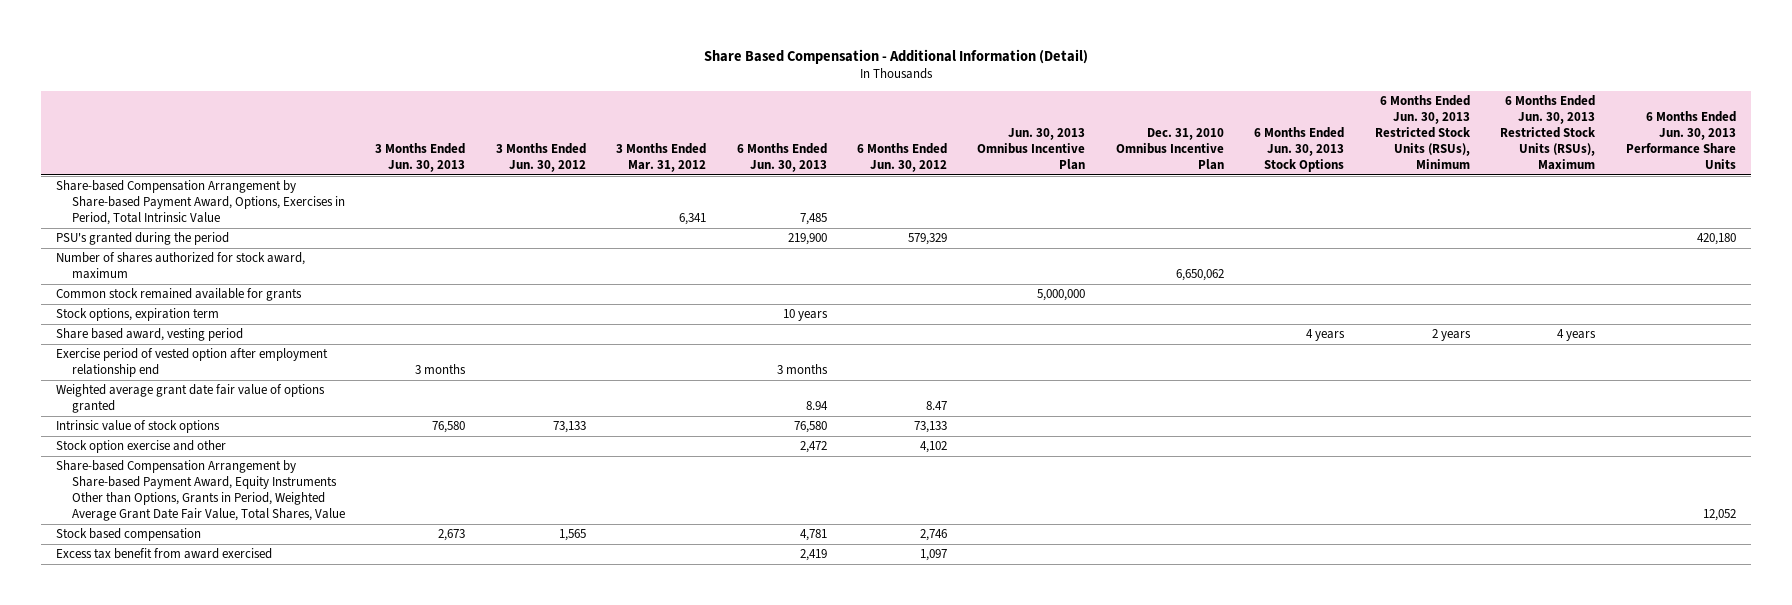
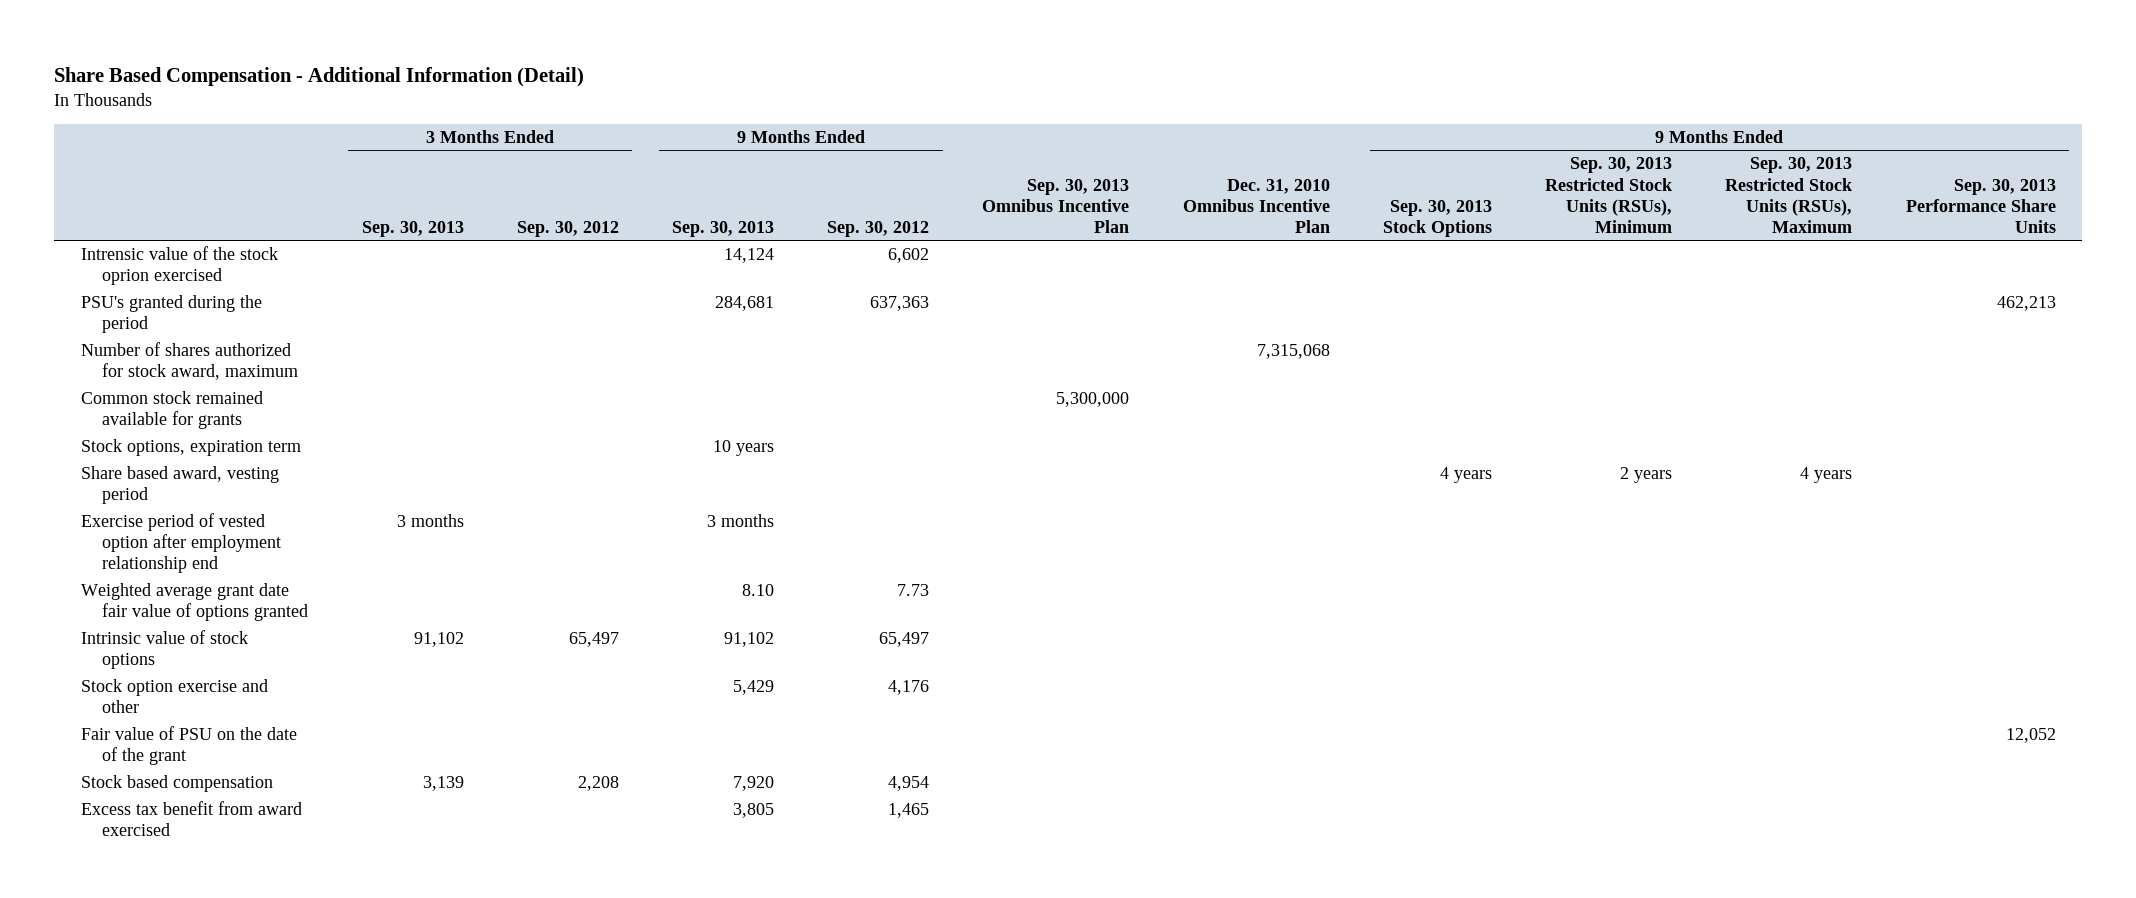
- | 3 Months Ended Jun. 30, 2013 | 3 Months Ended Jun. 30, 2012 | 3 Months Ended Mar. 31, 2012 | 6 Months Ended Jun. 30, 2013 | 6 Months Ended Jun. 30, 2012 | Jun. 30, 2013 Omnibus Incentive Plan | Dec. 31, 2010 Omnibus Incentive Plan | 6 Months Ended Jun. 30, 2013 Stock Options | 6 Months Ended Jun. 30, 2013 Restricted Stock Units (RSUs), Minimum | 6 Months Ended Jun. 30, 2013 Restricted Stock Units (RSUs), Maximum | 6 Months Ended Jun. 30, 2013 Performance Share Units
+ | 3 Months Ended Sep. 30, 2013 | 3 Months Ended Sep. 30, 2012 | 9 Months Ended Sep. 30, 2013 | 9 Months Ended Sep. 30, 2012 | Sep. 30, 2013 Omnibus Incentive Plan | Dec. 31, 2010 Omnibus Incentive Plan | 9 Months Ended Sep. 30, 2013 Stock Options | 9 Months Ended Sep. 30, 2013 Restricted Stock Units (RSUs), Minimum | 9 Months Ended Sep. 30, 2013 Restricted Stock Units (RSUs), Maximum | 9 Months Ended Sep. 30, 2013 Performance Share Units
- Share-based Compensation Arrangement by Share-based Payment Award, Options, Exercises in Period, Total Intrinsic Value | | | 6,341 | 7,485 | | | | | | |
+ Intrensic value of the stock oprion exercised | | | 14,124 | 6,602 | | | | | |
- Number of shares authorized for stock award, maximum | | | | | | | 6,650,062 | | | |
+ Number of shares authorized for stock award, maximum | | | | | | 7,315,068 | | | |
- Share-based Compensation Arrangement by Share-based Payment Award, Equity Instruments Other than Options, Grants in Period, Weighted Average Grant Date Fair Value, Total Shares, Value | | | | | | | | | | | 12,052
+ Fair value of PSU on the date of the grant | | | | | | | | | | 12,052

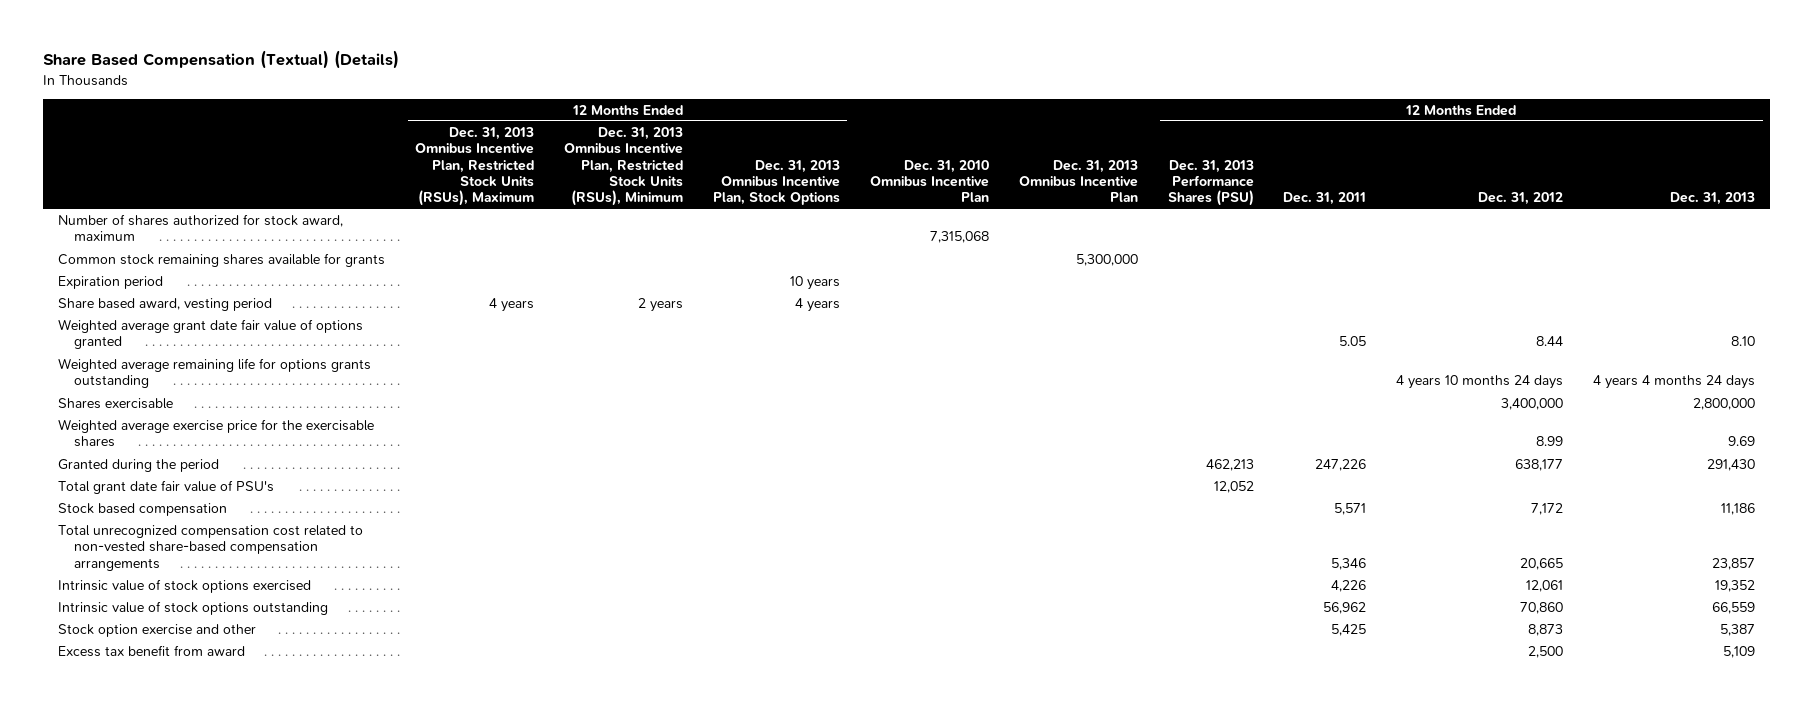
- Share Based Compensation - Additional Information (Detail)
+ Share Based Compensation (Textual) (Details)
- | 3 Months Ended Sep. 30, 2013 | 3 Months Ended Sep. 30, 2012 | 9 Months Ended Sep. 30, 2013 | 9 Months Ended Sep. 30, 2012 | Sep. 30, 2013 Omnibus Incentive Plan | Dec. 31, 2010 Omnibus Incentive Plan | 9 Months Ended Sep. 30, 2013 Stock Options | 9 Months Ended Sep. 30, 2013 Restricted Stock Units (RSUs), Minimum | 9 Months Ended Sep. 30, 2013 Restricted Stock Units (RSUs), Maximum | 9 Months Ended Sep. 30, 2013 Performance Share Units
+ | 12 Months Ended Dec. 31, 2013 Omnibus Incentive Plan, Restricted Stock Units (RSUs), Maximum | 12 Months Ended Dec. 31, 2013 Omnibus Incentive Plan, Restricted Stock Units (RSUs), Minimum | 12 Months Ended Dec. 31, 2013 Omnibus Incentive Plan, Stock Options | Dec. 31, 2010 Omnibus Incentive Plan | Dec. 31, 2013 Omnibus Incentive Plan | 12 Months Ended Dec. 31, 2013 Performance Shares (PSU) | 12 Months Ended Dec. 31, 2011 | 12 Months Ended Dec. 31, 2012 | 12 Months Ended Dec. 31, 2013
- Intrensic value of the stock oprion exercised | | | 14,124 | 6,602 | | | | | |
- PSU's granted during the period | | | 284,681 | 637,363 | | | | | | 462,213
- Common stock remained available for grants | | | | | 5,300,000 | | | | |
- Stock options, expiration term | | | 10 years | | | | | | |
+ Common stock remaining shares available for grants | | | | | 5,300,000 | | | |
+ Expiration period | | | 10 years | | | | | |
- Exercise period of vested option after employment relationship end | 3 months | | 3 months | | | | | | |
- Intrinsic value of stock options | 91,102 | 65,497 | 91,102 | 65,497 | | | | | |
- Fair value of PSU on the date of the grant | | | | | | | | | | 12,052
+ Weighted average remaining life for options grants outstanding | | | | | | | | 4 years 10 months 24 days | 4 years 4 months 24 days
+ Shares exercisable | | | | | | | | 3,400,000 | 2,800,000
+ Weighted average exercise price for the exercisable shares | | | | | | | | 8.99 | 9.69
+ Granted during the period | | | | | | 462,213 | 247,226 | 638,177 | 291,430
+ Total grant date fair value of PSU's | | | | | | 12,052 | | |
- Excess tax benefit from award exercised | | | 3,805 | 1,465 | | | | | |
+ Total unrecognized compensation cost related to non-vested share-based compensation arrangements | | | | | | | 5,346 | 20,665 | 23,857
+ Intrinsic value of stock options exercised | | | | | | | 4,226 | 12,061 | 19,352
+ Intrinsic value of stock options outstanding | | | | | | | 56,962 | 70,860 | 66,559
moved down: Stock option exercise and other | | | | | | | 5,425 | 8,873 | 5,387
+ Excess tax benefit from award | | | | | | | | 2,500 | 5,109

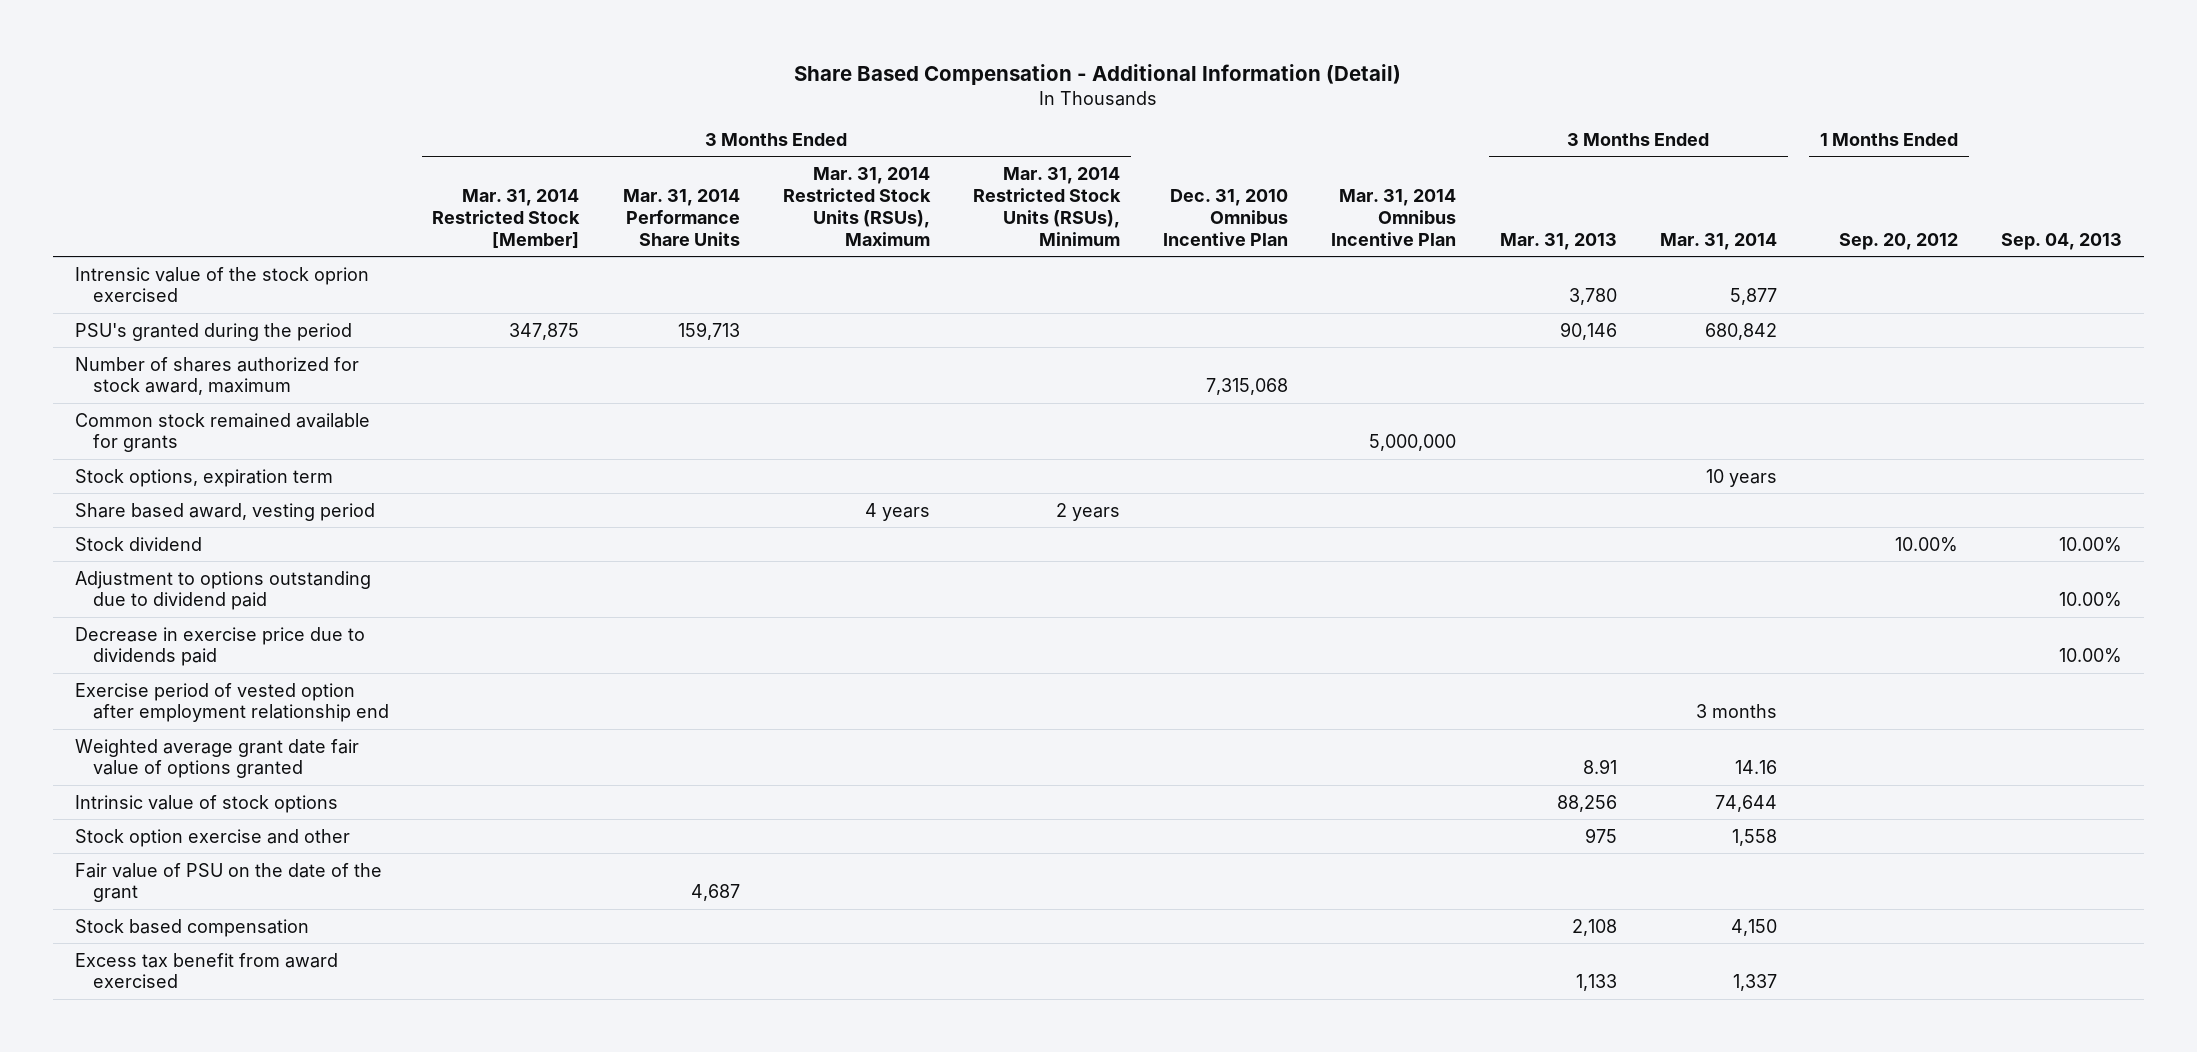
- Share Based Compensation (Textual) (Details)
+ Share Based Compensation - Additional Information (Detail)
- | 12 Months Ended Dec. 31, 2013 Omnibus Incentive Plan, Restricted Stock Units (RSUs), Maximum | 12 Months Ended Dec. 31, 2013 Omnibus Incentive Plan, Restricted Stock Units (RSUs), Minimum | 12 Months Ended Dec. 31, 2013 Omnibus Incentive Plan, Stock Options | Dec. 31, 2010 Omnibus Incentive Plan | Dec. 31, 2013 Omnibus Incentive Plan | 12 Months Ended Dec. 31, 2013 Performance Shares (PSU) | 12 Months Ended Dec. 31, 2011 | 12 Months Ended Dec. 31, 2012 | 12 Months Ended Dec. 31, 2013
+ | 3 Months Ended Mar. 31, 2014 Restricted Stock [Member] | 3 Months Ended Mar. 31, 2014 Performance Share Units | 3 Months Ended Mar. 31, 2014 Restricted Stock Units (RSUs), Maximum | 3 Months Ended Mar. 31, 2014 Restricted Stock Units (RSUs), Minimum | Dec. 31, 2010 Omnibus Incentive Plan | Mar. 31, 2014 Omnibus Incentive Plan | 3 Months Ended Mar. 31, 2013 | 3 Months Ended Mar. 31, 2014 | 1 Months Ended Sep. 20, 2012 | Sep. 04, 2013
+ Intrensic value of the stock oprion exercised | | | | | | | 3,780 | 5,877 | |
+ PSU's granted during the period | 347,875 | 159,713 | | | | | 90,146 | 680,842 | |
- Common stock remaining shares available for grants | | | | | 5,300,000 | | | |
- Expiration period | | | 10 years | | | | | |
+ Common stock remained available for grants | | | | | | 5,000,000 | | | |
+ Stock options, expiration term | | | | | | | | 10 years | |
+ Stock dividend | | | | | | | | | 10.00% | 10.00%
+ Adjustment to options outstanding due to dividend paid | | | | | | | | | | 10.00%
+ Decrease in exercise price due to dividends paid | | | | | | | | | | 10.00%
+ Exercise period of vested option after employment relationship end | | | | | | | | 3 months | |
- Weighted average remaining life for options grants outstanding | | | | | | | | 4 years 10 months 24 days | 4 years 4 months 24 days
- Shares exercisable | | | | | | | | 3,400,000 | 2,800,000
- Weighted average exercise price for the exercisable shares | | | | | | | | 8.99 | 9.69
- Granted during the period | | | | | | 462,213 | 247,226 | 638,177 | 291,430
- Total grant date fair value of PSU's | | | | | | 12,052 | | |
- Total unrecognized compensation cost related to non-vested share-based compensation arrangements | | | | | | | 5,346 | 20,665 | 23,857
- Intrinsic value of stock options exercised | | | | | | | 4,226 | 12,061 | 19,352
- Intrinsic value of stock options outstanding | | | | | | | 56,962 | 70,860 | 66,559
+ Intrinsic value of stock options | | | | | | | 88,256 | 74,644 | |
- Excess tax benefit from award | | | | | | | | 2,500 | 5,109
+ Fair value of PSU on the date of the grant | | 4,687 | | | | | | | |
moved down: Stock based compensation | | | | | | | 2,108 | 4,150 | |
+ Excess tax benefit from award exercised | | | | | | | 1,133 | 1,337 | |

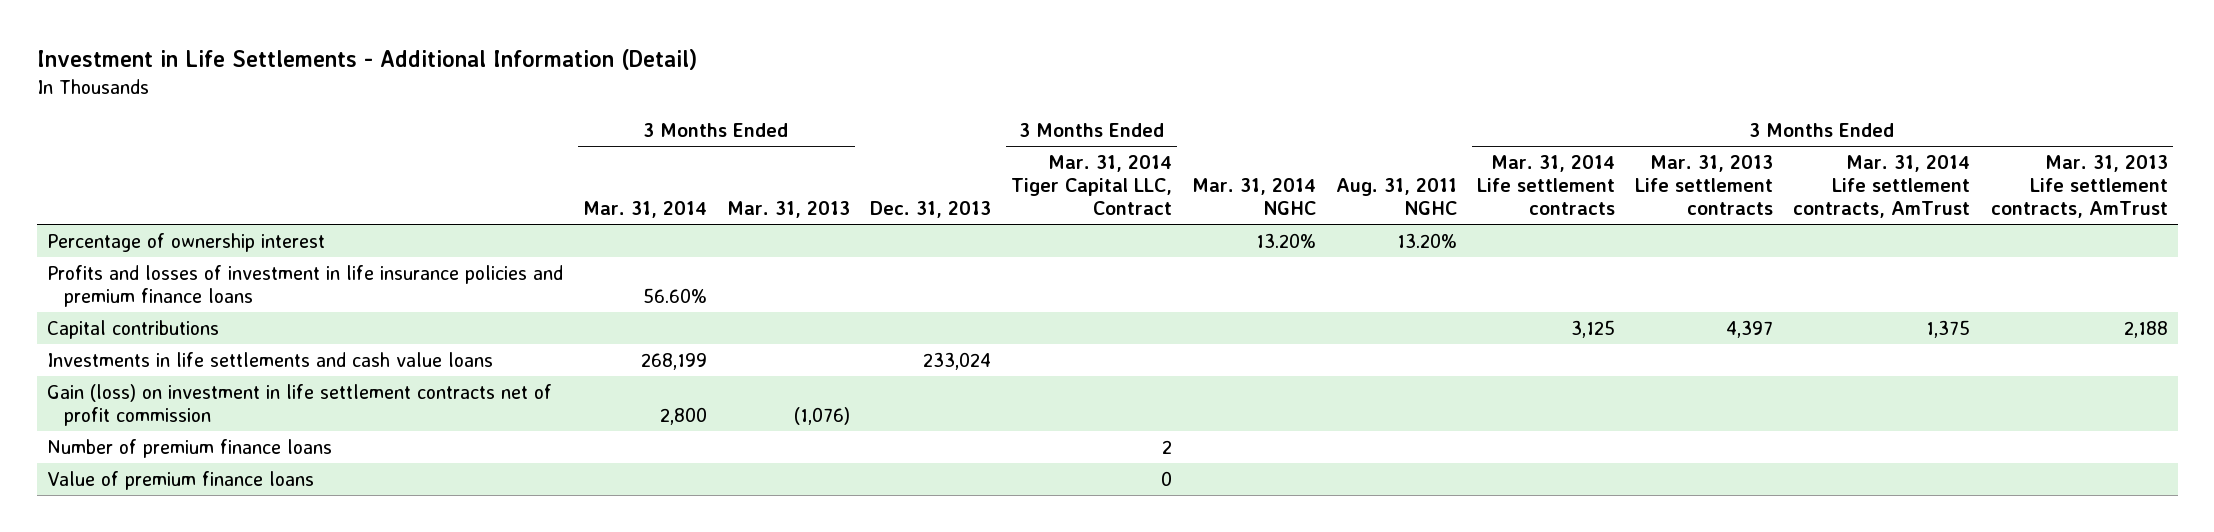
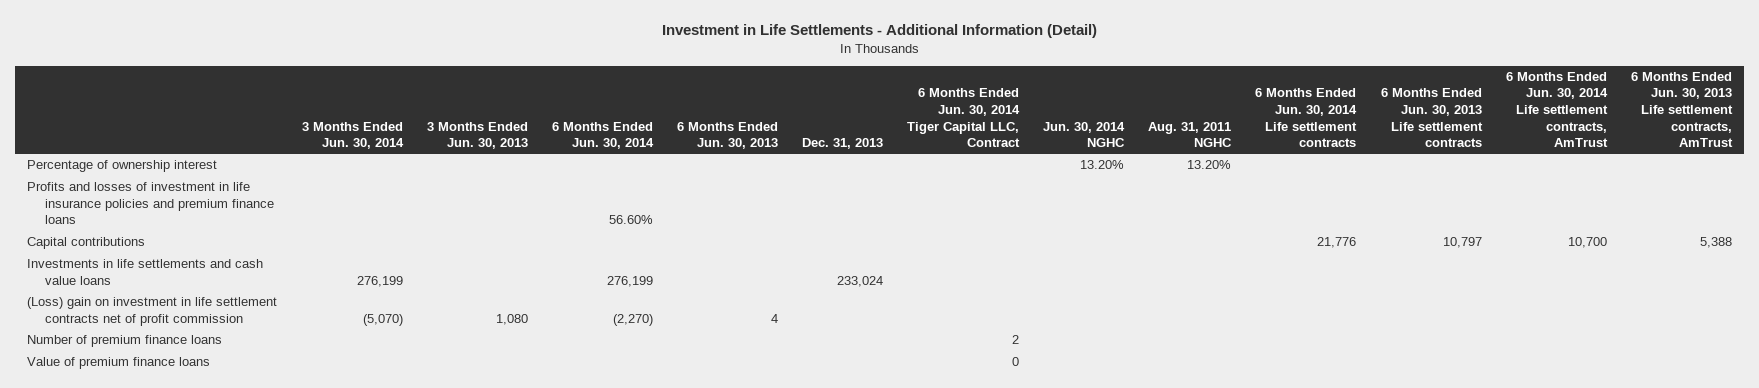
- | 3 Months Ended Mar. 31, 2014 | 3 Months Ended Mar. 31, 2013 | Dec. 31, 2013 | 3 Months Ended Mar. 31, 2014 Tiger Capital LLC, Contract | Mar. 31, 2014 NGHC | Aug. 31, 2011 NGHC | 3 Months Ended Mar. 31, 2014 Life settlement contracts | 3 Months Ended Mar. 31, 2013 Life settlement contracts | 3 Months Ended Mar. 31, 2014 Life settlement contracts, AmTrust | 3 Months Ended Mar. 31, 2013 Life settlement contracts, AmTrust
+ | 3 Months Ended Jun. 30, 2014 | 3 Months Ended Jun. 30, 2013 | 6 Months Ended Jun. 30, 2014 | 6 Months Ended Jun. 30, 2013 | Dec. 31, 2013 | 6 Months Ended Jun. 30, 2014 Tiger Capital LLC, Contract | Jun. 30, 2014 NGHC | Aug. 31, 2011 NGHC | 6 Months Ended Jun. 30, 2014 Life settlement contracts | 6 Months Ended Jun. 30, 2013 Life settlement contracts | 6 Months Ended Jun. 30, 2014 Life settlement contracts, AmTrust | 6 Months Ended Jun. 30, 2013 Life settlement contracts, AmTrust
- Gain (loss) on investment in life settlement contracts net of profit commission | 2,800 | (1,076) | | | | | | | |
+ (Loss) gain on investment in life settlement contracts net of profit commission | (5,070) | 1,080 | (2,270) | 4 | | | | | | | |

